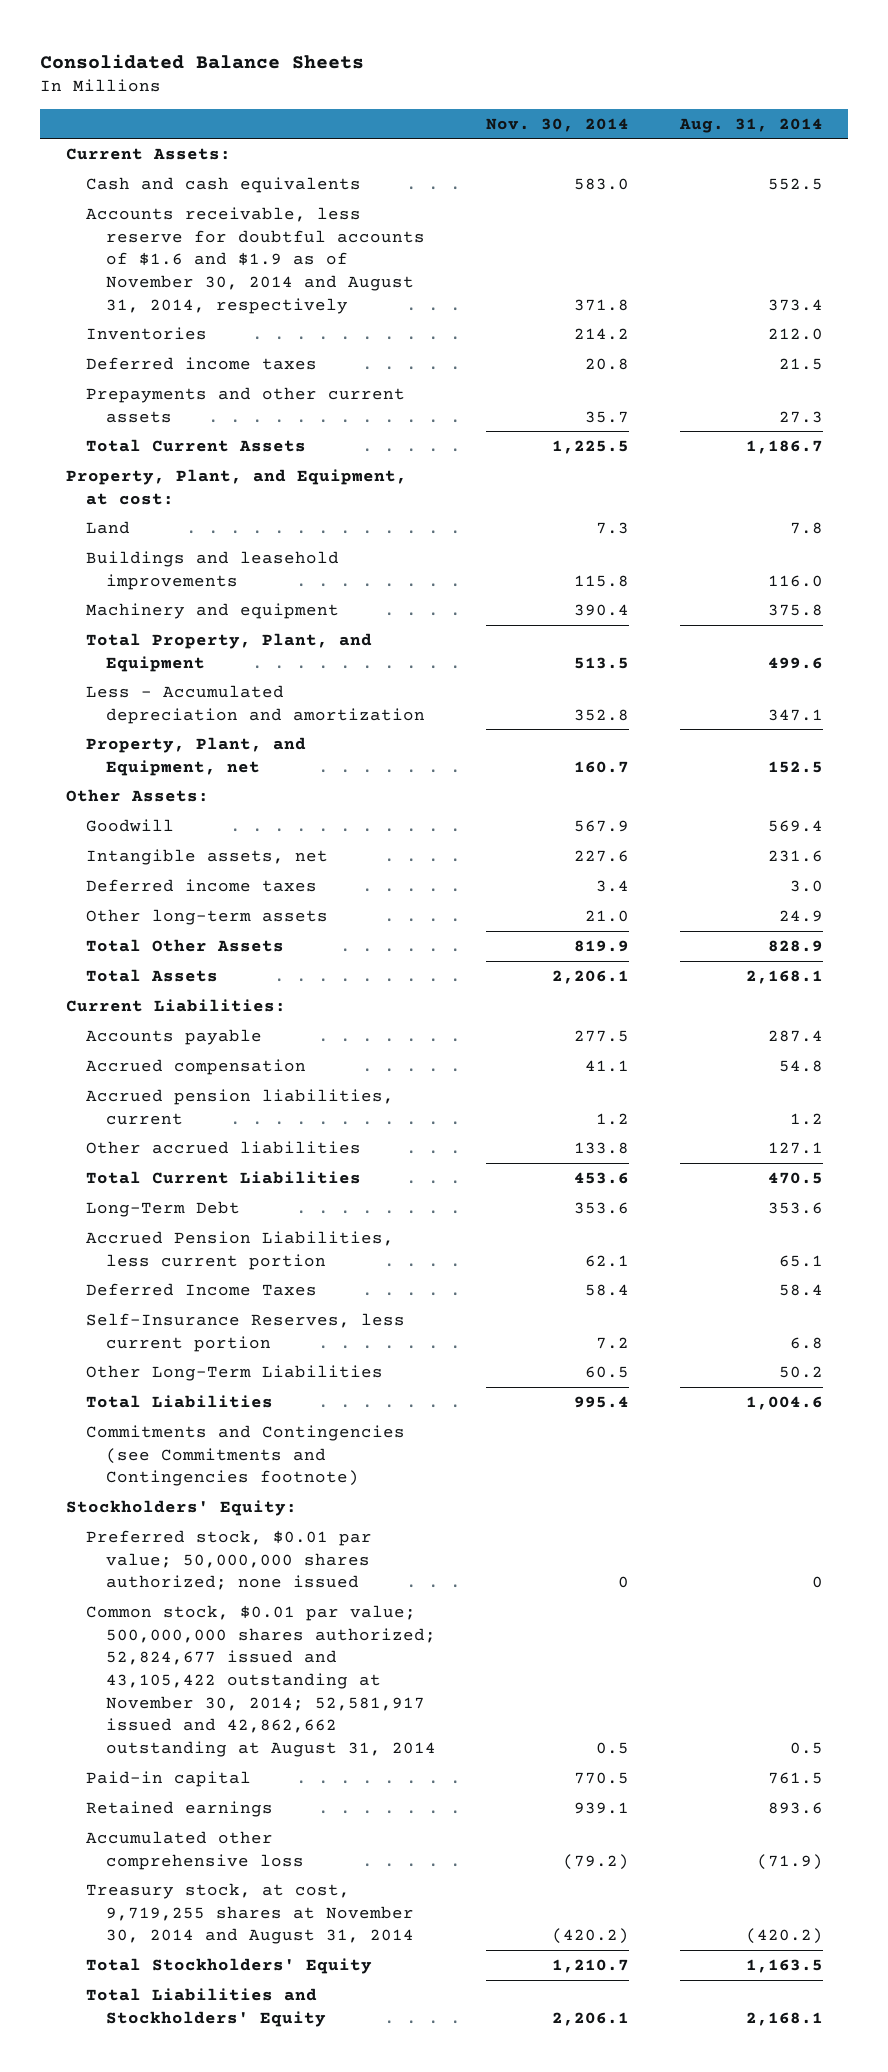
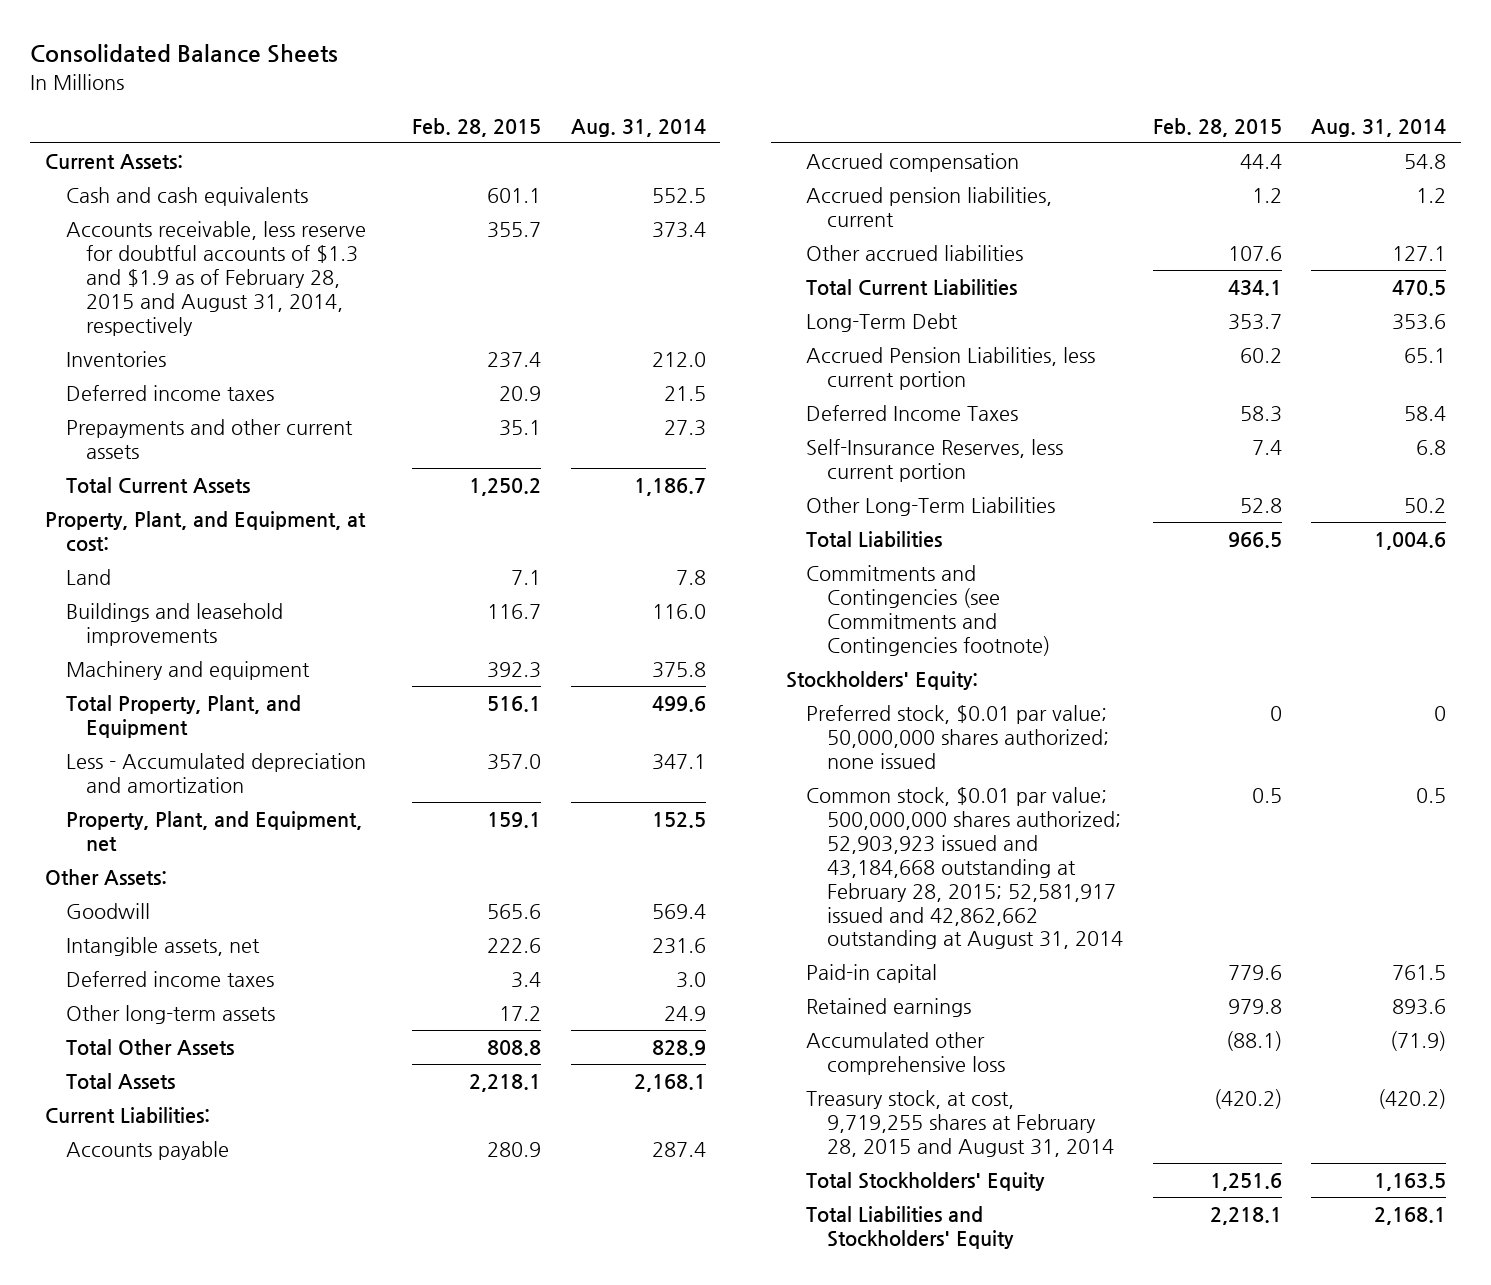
- | Nov. 30, 2014 | Aug. 31, 2014
+ | Feb. 28, 2015 | Aug. 31, 2014
- Accounts receivable, less reserve for doubtful accounts of $1.6 and $1.9 as of November 30, 2014 and August 31, 2014, respectively | 371.8 | 373.4
+ Accounts receivable, less reserve for doubtful accounts of $1.3 and $1.9 as of February 28, 2015 and August 31, 2014, respectively | 355.7 | 373.4
- Common stock, $0.01 par value; 500,000,000 shares authorized; 52,824,677 issued and 43,105,422 outstanding at November 30, 2014; 52,581,917 issued and 42,862,662 outstanding at August 31, 2014 | 0.5 | 0.5
+ Common stock, $0.01 par value; 500,000,000 shares authorized; 52,903,923 issued and 43,184,668 outstanding at February 28, 2015; 52,581,917 issued and 42,862,662 outstanding at August 31, 2014 | 0.5 | 0.5
- Treasury stock, at cost, 9,719,255 shares at November 30, 2014 and August 31, 2014 | (420.2) | (420.2)
+ Treasury stock, at cost, 9,719,255 shares at February 28, 2015 and August 31, 2014 | (420.2) | (420.2)

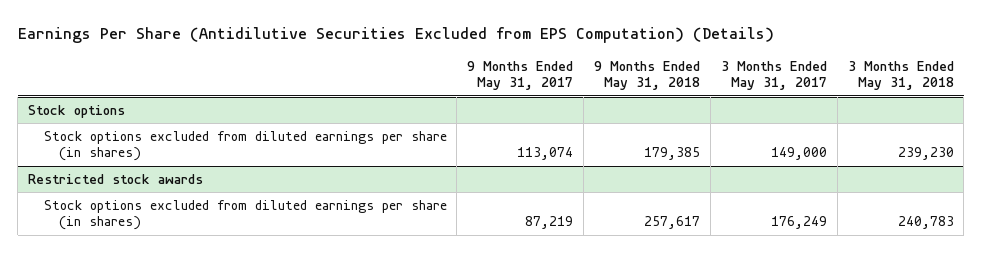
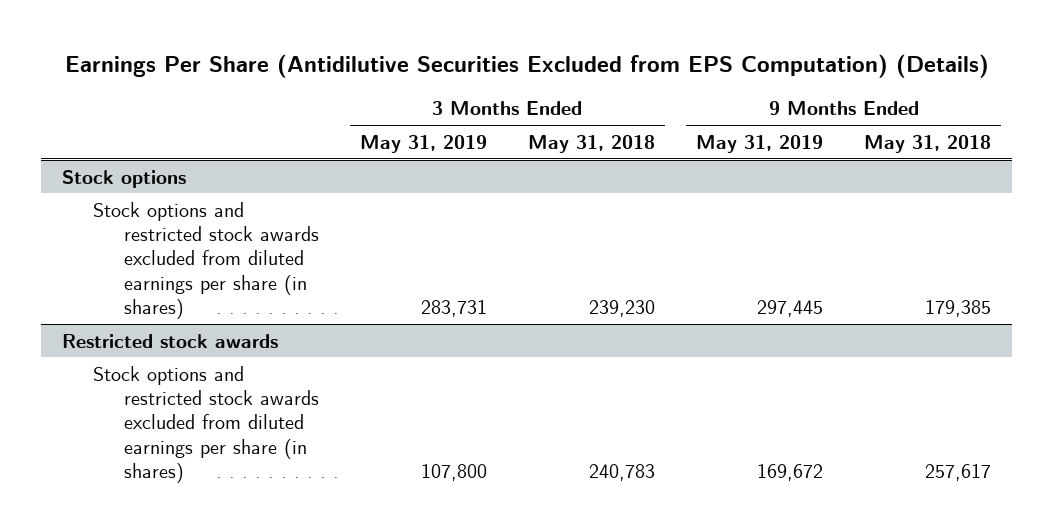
- | 9 Months Ended May 31, 2017 | 9 Months Ended May 31, 2018 | 3 Months Ended May 31, 2017 | 3 Months Ended May 31, 2018
+ | 3 Months Ended May 31, 2019 | 3 Months Ended May 31, 2018 | 9 Months Ended May 31, 2019 | 9 Months Ended May 31, 2018
@ Stock options
- Stock options excluded from diluted earnings per share (in shares) | 113,074 | 179,385 | 149,000 | 239,230
+ Stock options and restricted stock awards excluded from diluted earnings per share (in shares) | 283,731 | 239,230 | 297,445 | 179,385
@ Restricted stock awards
- Stock options excluded from diluted earnings per share (in shares) | 87,219 | 257,617 | 176,249 | 240,783
+ Stock options and restricted stock awards excluded from diluted earnings per share (in shares) | 107,800 | 240,783 | 169,672 | 257,617

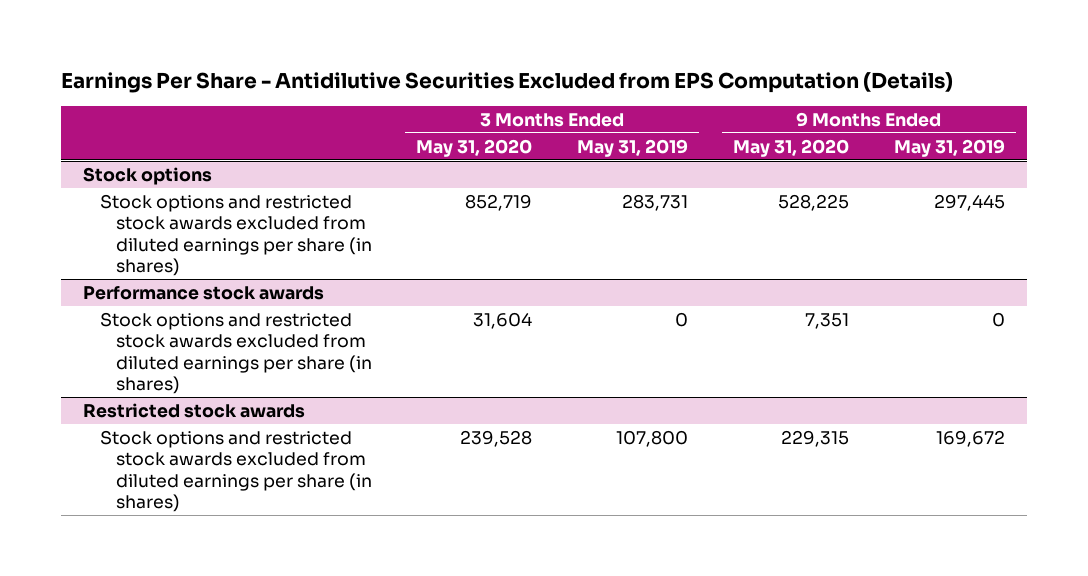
- Earnings Per Share (Antidilutive Securities Excluded from EPS Computation) (Details)
+ Earnings Per Share - Antidilutive Securities Excluded from EPS Computation (Details)
- | 3 Months Ended May 31, 2019 | 3 Months Ended May 31, 2018 | 9 Months Ended May 31, 2019 | 9 Months Ended May 31, 2018
+ | 3 Months Ended May 31, 2020 | 3 Months Ended May 31, 2019 | 9 Months Ended May 31, 2020 | 9 Months Ended May 31, 2019
+ Performance stock awards
+ Stock options and restricted stock awards excluded from diluted earnings per share (in shares) | 31,604 | 0 | 7,351 | 0

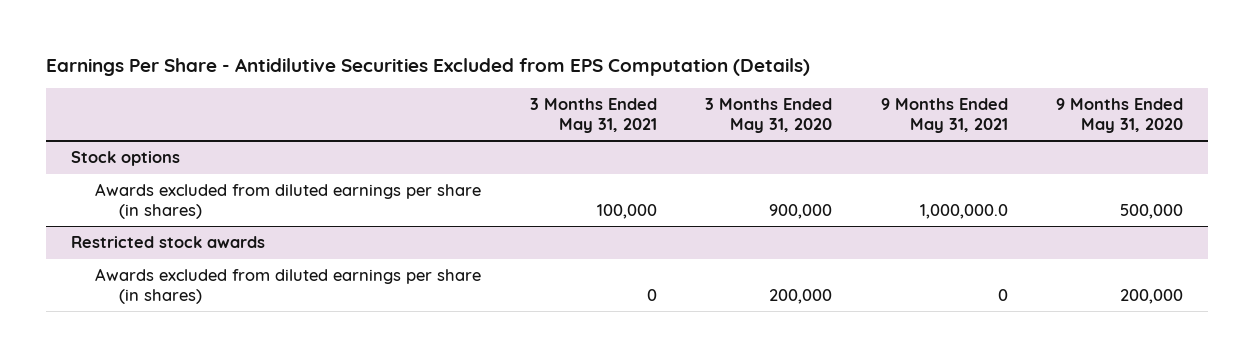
- | 3 Months Ended May 31, 2020 | 3 Months Ended May 31, 2019 | 9 Months Ended May 31, 2020 | 9 Months Ended May 31, 2019
+ | 3 Months Ended May 31, 2021 | 3 Months Ended May 31, 2020 | 9 Months Ended May 31, 2021 | 9 Months Ended May 31, 2020
@ Stock options
- Stock options and restricted stock awards excluded from diluted earnings per share (in shares) | 852,719 | 283,731 | 528,225 | 297,445
- Performance stock awards
- Stock options and restricted stock awards excluded from diluted earnings per share (in shares) | 31,604 | 0 | 7,351 | 0
@ Stock options
+ Awards excluded from diluted earnings per share (in shares) | 100,000 | 900,000 | 1,000,000.0 | 500,000
@ Restricted stock awards
- Stock options and restricted stock awards excluded from diluted earnings per share (in shares) | 239,528 | 107,800 | 229,315 | 169,672
+ Awards excluded from diluted earnings per share (in shares) | 0 | 200,000 | 0 | 200,000

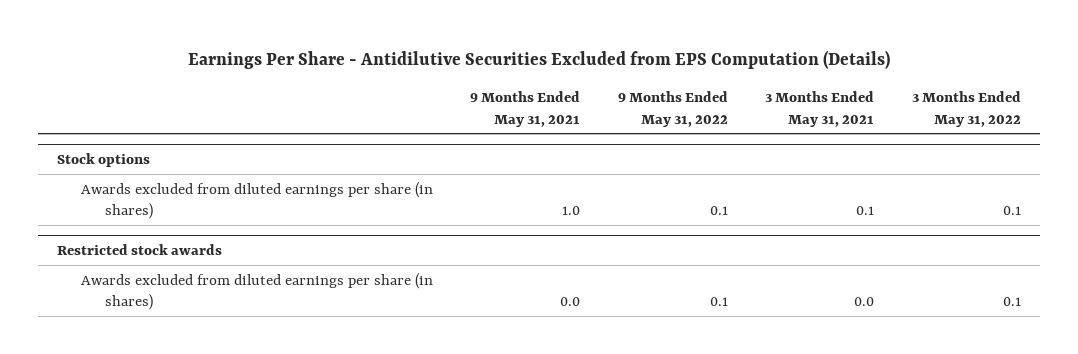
- | 3 Months Ended May 31, 2021 | 3 Months Ended May 31, 2020 | 9 Months Ended May 31, 2021 | 9 Months Ended May 31, 2020
+ | 9 Months Ended May 31, 2021 | 9 Months Ended May 31, 2022 | 3 Months Ended May 31, 2021 | 3 Months Ended May 31, 2022
@ Stock options
- Awards excluded from diluted earnings per share (in shares) | 100,000 | 900,000 | 1,000,000.0 | 500,000
+ Awards excluded from diluted earnings per share (in shares) | 1.0 | 0.1 | 0.1 | 0.1
@ Restricted stock awards
- Awards excluded from diluted earnings per share (in shares) | 0 | 200,000 | 0 | 200,000
+ Awards excluded from diluted earnings per share (in shares) | 0.0 | 0.1 | 0.0 | 0.1

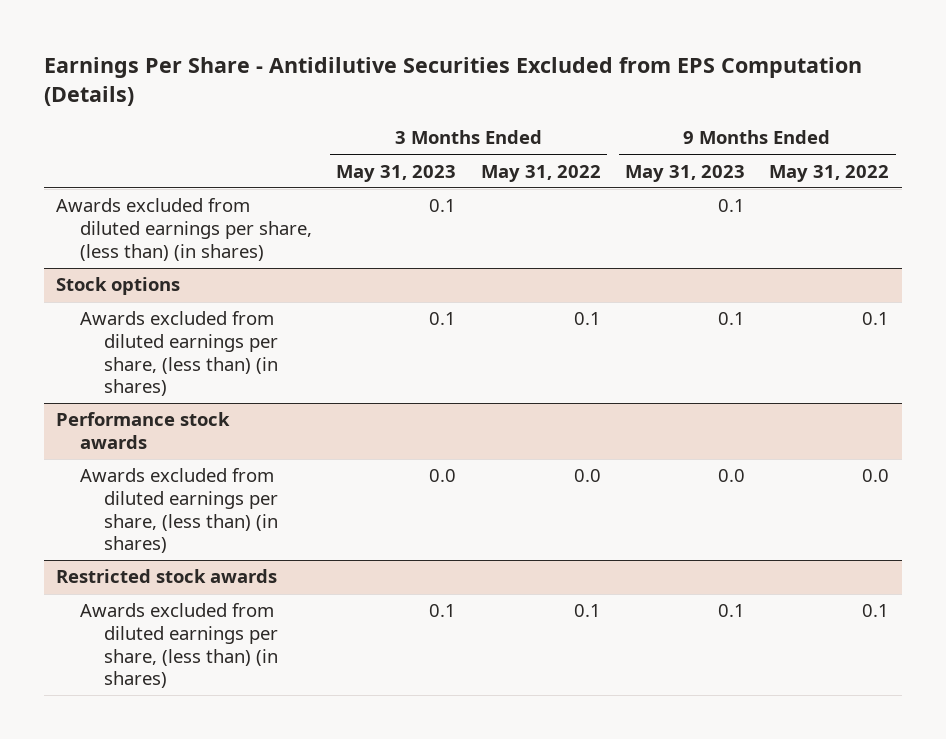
- | 9 Months Ended May 31, 2021 | 9 Months Ended May 31, 2022 | 3 Months Ended May 31, 2021 | 3 Months Ended May 31, 2022
+ | 3 Months Ended May 31, 2023 | 3 Months Ended May 31, 2022 | 9 Months Ended May 31, 2023 | 9 Months Ended May 31, 2022
+ Awards excluded from diluted earnings per share, (less than) (in shares) | 0.1 | | 0.1 |
@ Stock options
- Awards excluded from diluted earnings per share (in shares) | 1.0 | 0.1 | 0.1 | 0.1
+ Awards excluded from diluted earnings per share, (less than) (in shares) | 0.1 | 0.1 | 0.1 | 0.1
+ Performance stock awards
+ Awards excluded from diluted earnings per share, (less than) (in shares) | 0.0 | 0.0 | 0.0 | 0.0
@ Restricted stock awards
- Awards excluded from diluted earnings per share (in shares) | 0.0 | 0.1 | 0.0 | 0.1
+ Awards excluded from diluted earnings per share, (less than) (in shares) | 0.1 | 0.1 | 0.1 | 0.1

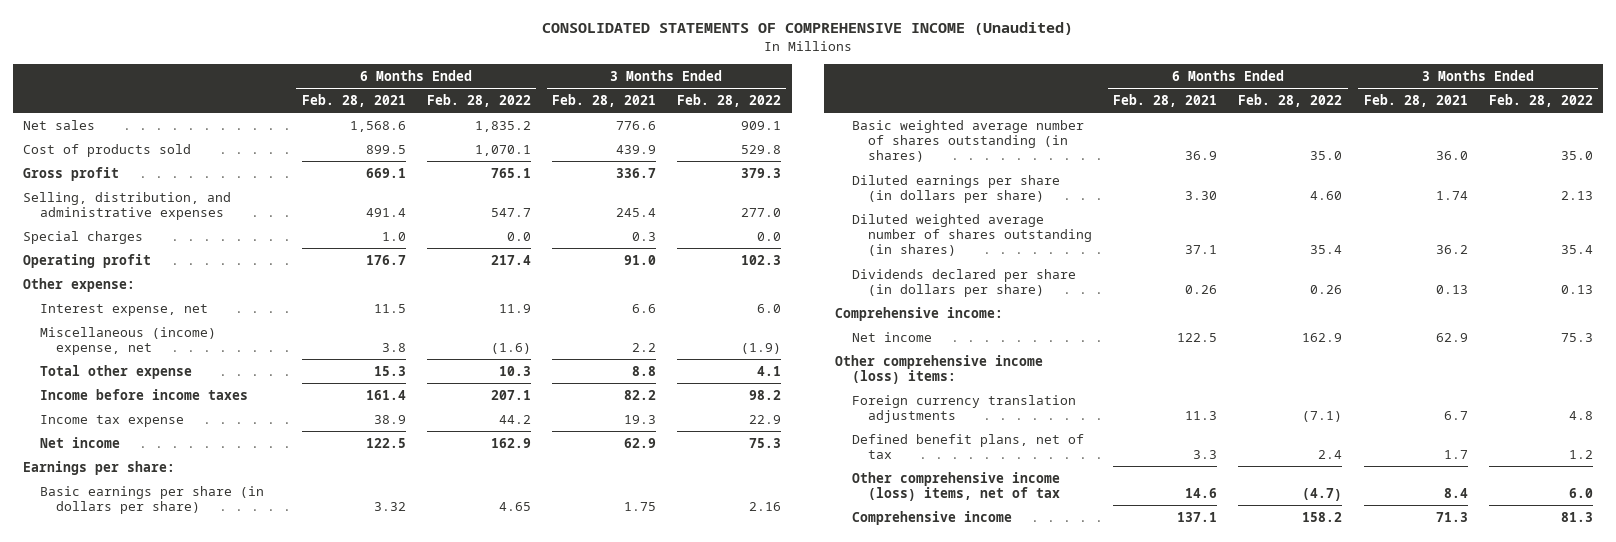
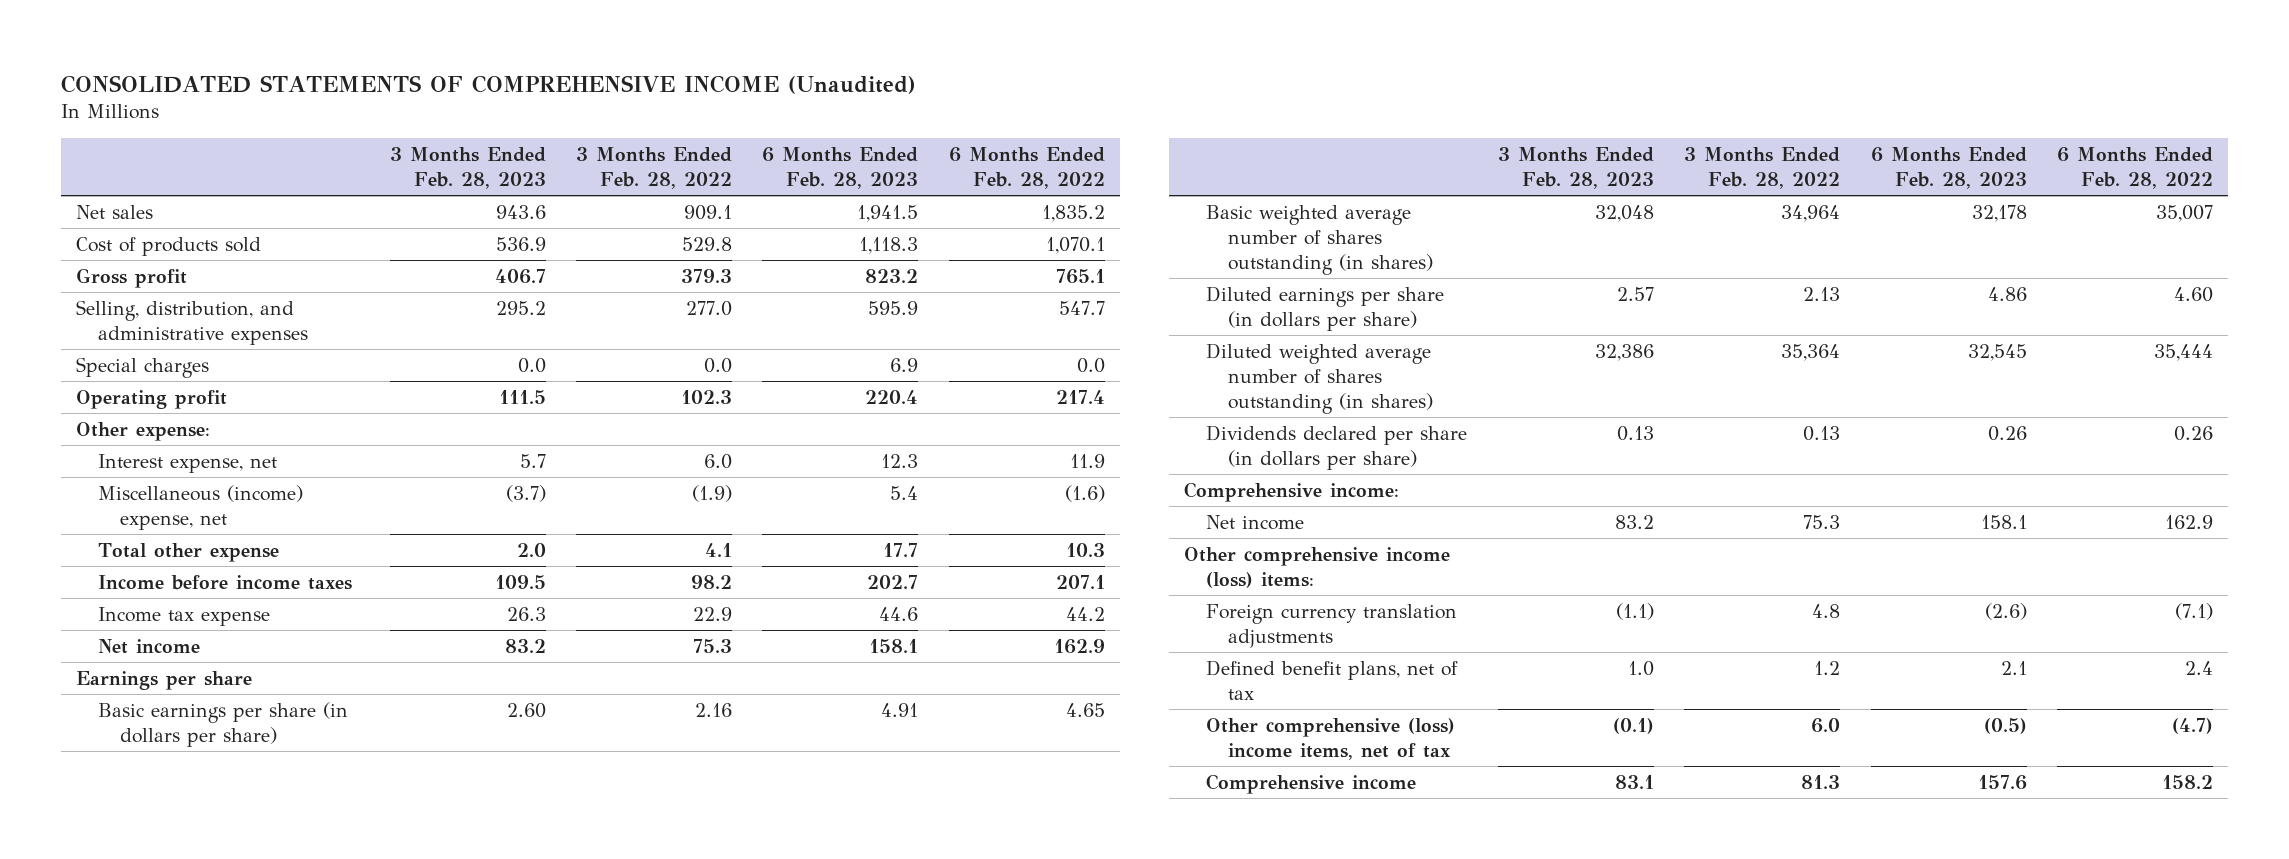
- | 6 Months Ended Feb. 28, 2021 | 6 Months Ended Feb. 28, 2022 | 3 Months Ended Feb. 28, 2021 | 3 Months Ended Feb. 28, 2022
+ | 3 Months Ended Feb. 28, 2023 | 3 Months Ended Feb. 28, 2022 | 6 Months Ended Feb. 28, 2023 | 6 Months Ended Feb. 28, 2022
- Earnings per share:
+ Earnings per share
- Basic weighted average number of shares outstanding (in shares) | 36.9 | 35.0 | 36.0 | 35.0
+ Basic weighted average number of shares outstanding (in shares) | 32,048 | 34,964 | 32,178 | 35,007
- Diluted weighted average number of shares outstanding (in shares) | 37.1 | 35.4 | 36.2 | 35.4
+ Diluted weighted average number of shares outstanding (in shares) | 32,386 | 35,364 | 32,545 | 35,444
- Other comprehensive income (loss) items, net of tax | 14.6 | (4.7) | 8.4 | 6.0
+ Other comprehensive (loss) income items, net of tax | (0.1) | 6.0 | (0.5) | (4.7)

